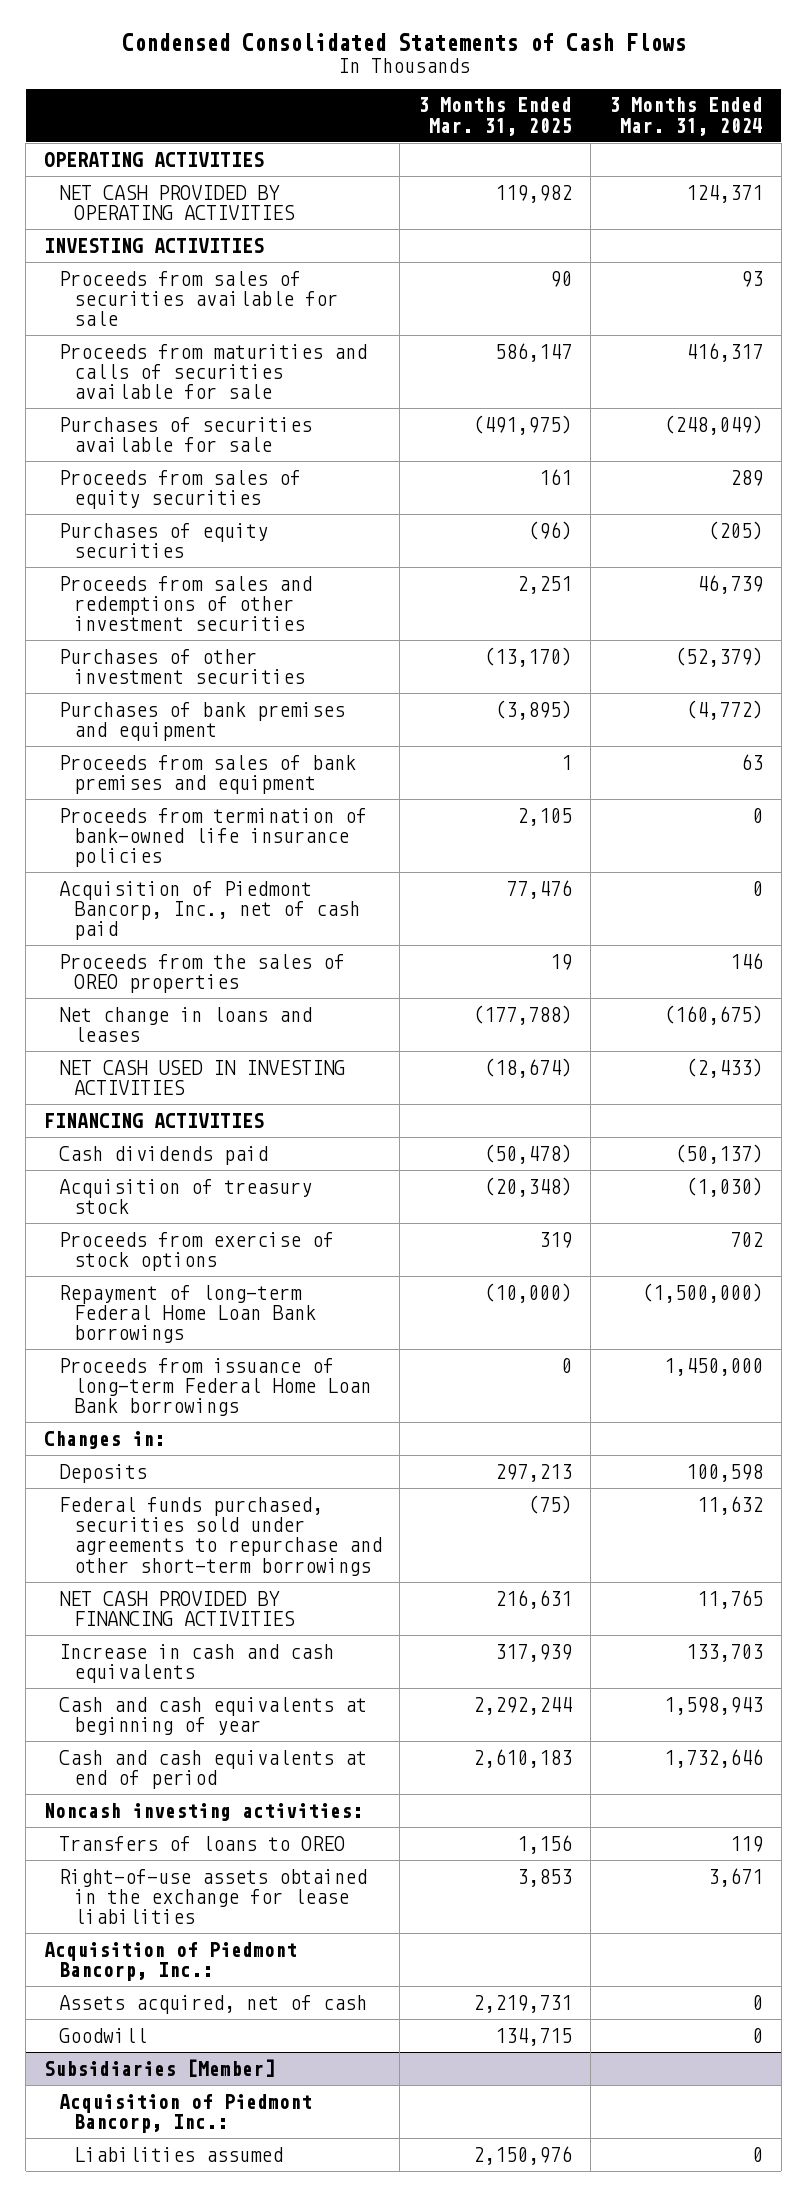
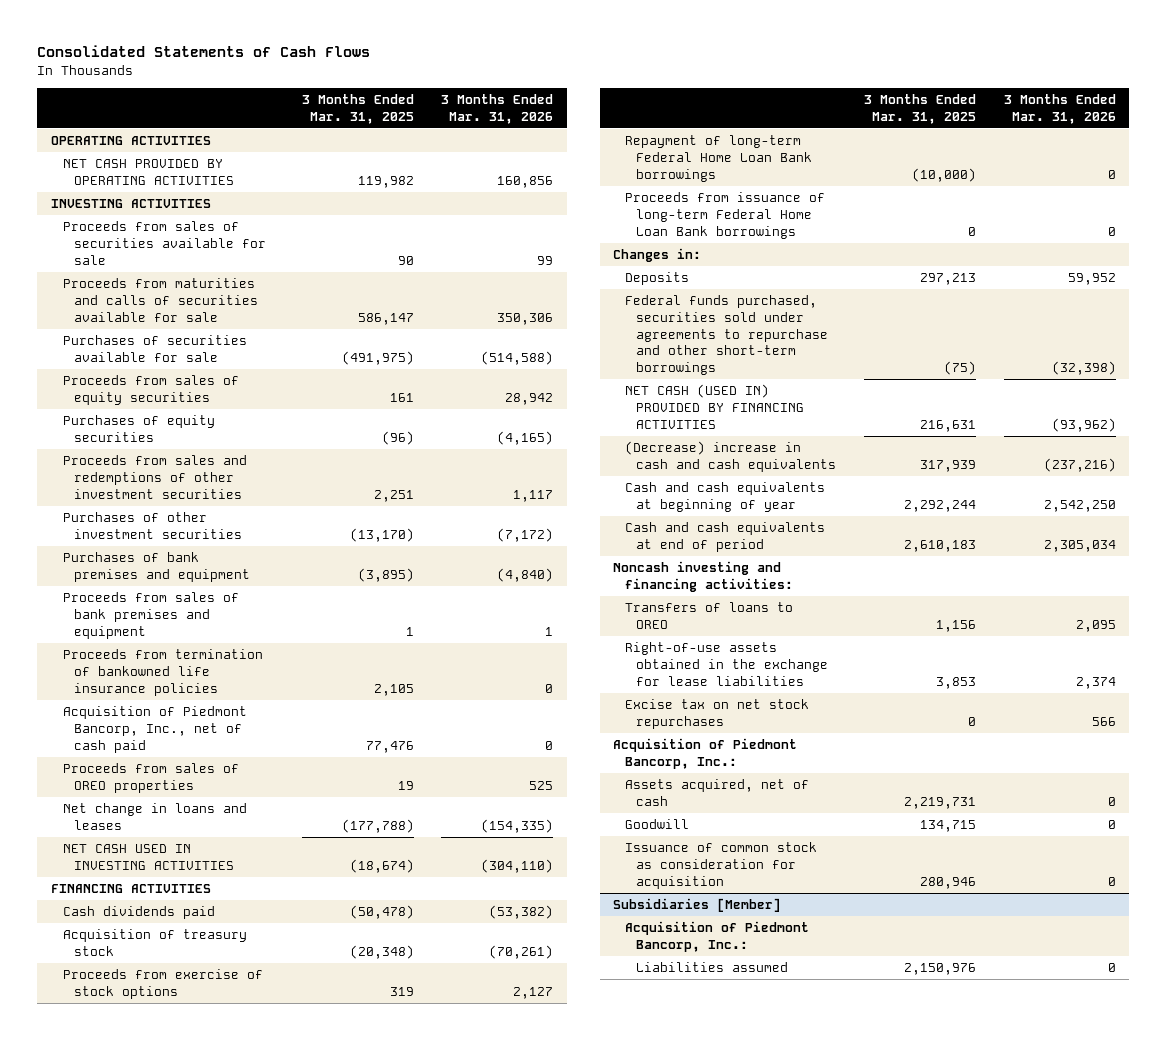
- Condensed Consolidated Statements of Cash Flows
+ Consolidated Statements of Cash Flows
- | 3 Months Ended Mar. 31, 2025 | 3 Months Ended Mar. 31, 2024
+ | 3 Months Ended Mar. 31, 2025 | 3 Months Ended Mar. 31, 2026
- Proceeds from termination of bank-owned life insurance policies | 2,105 | 0
+ Proceeds from termination of bankowned life insurance policies | 2,105 | 0
- Proceeds from the sales of OREO properties | 19 | 146
+ Proceeds from sales of OREO properties | 19 | 525
- NET CASH PROVIDED BY FINANCING ACTIVITIES | 216,631 | 11,765
- Increase in cash and cash equivalents | 317,939 | 133,703
+ NET CASH (USED IN) PROVIDED BY FINANCING ACTIVITIES | 216,631 | (93,962)
+ (Decrease) increase in cash and cash equivalents | 317,939 | (237,216)
- Noncash investing activities:
+ Noncash investing and financing activities:
+ Excise tax on net stock repurchases | 0 | 566
+ Issuance of common stock as consideration for acquisition | 280,946 | 0

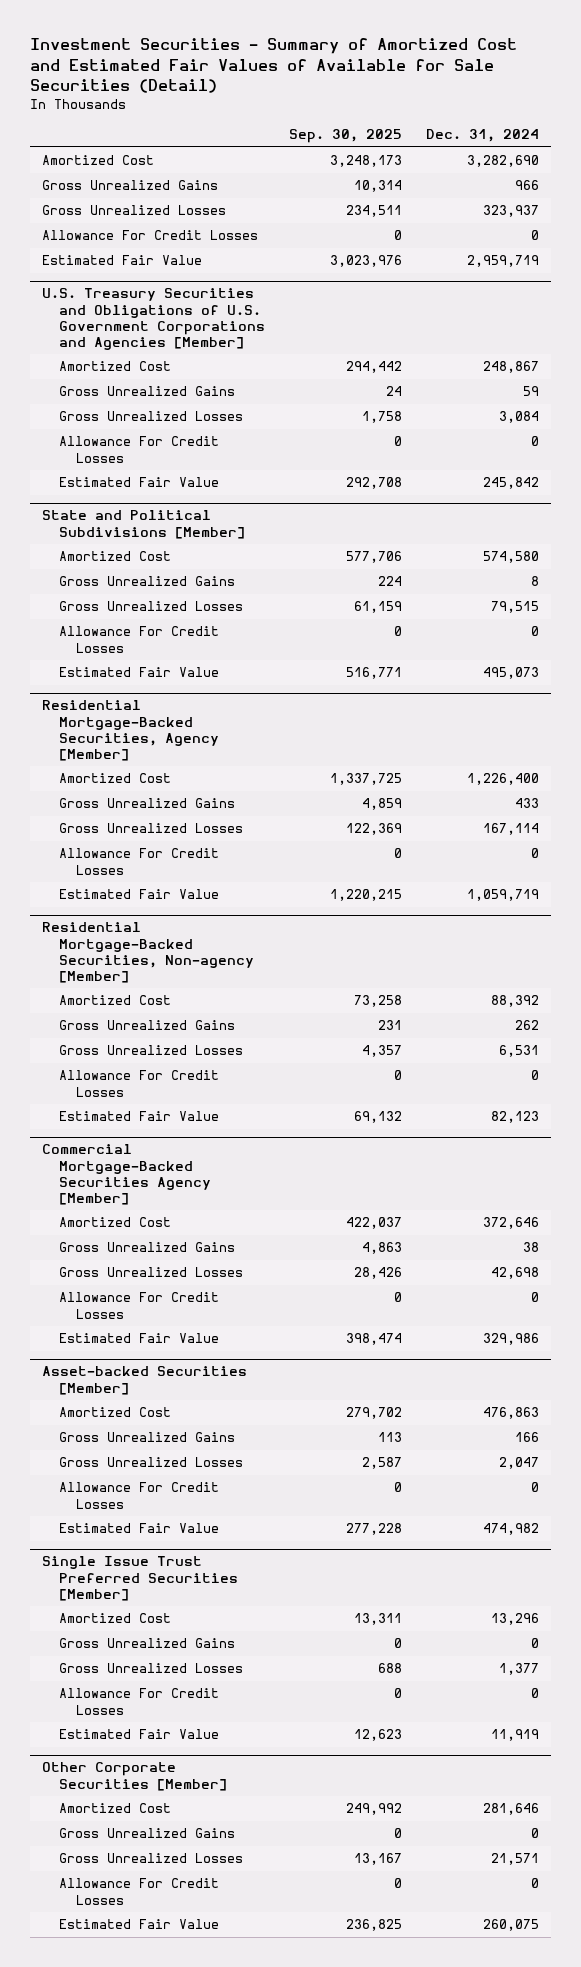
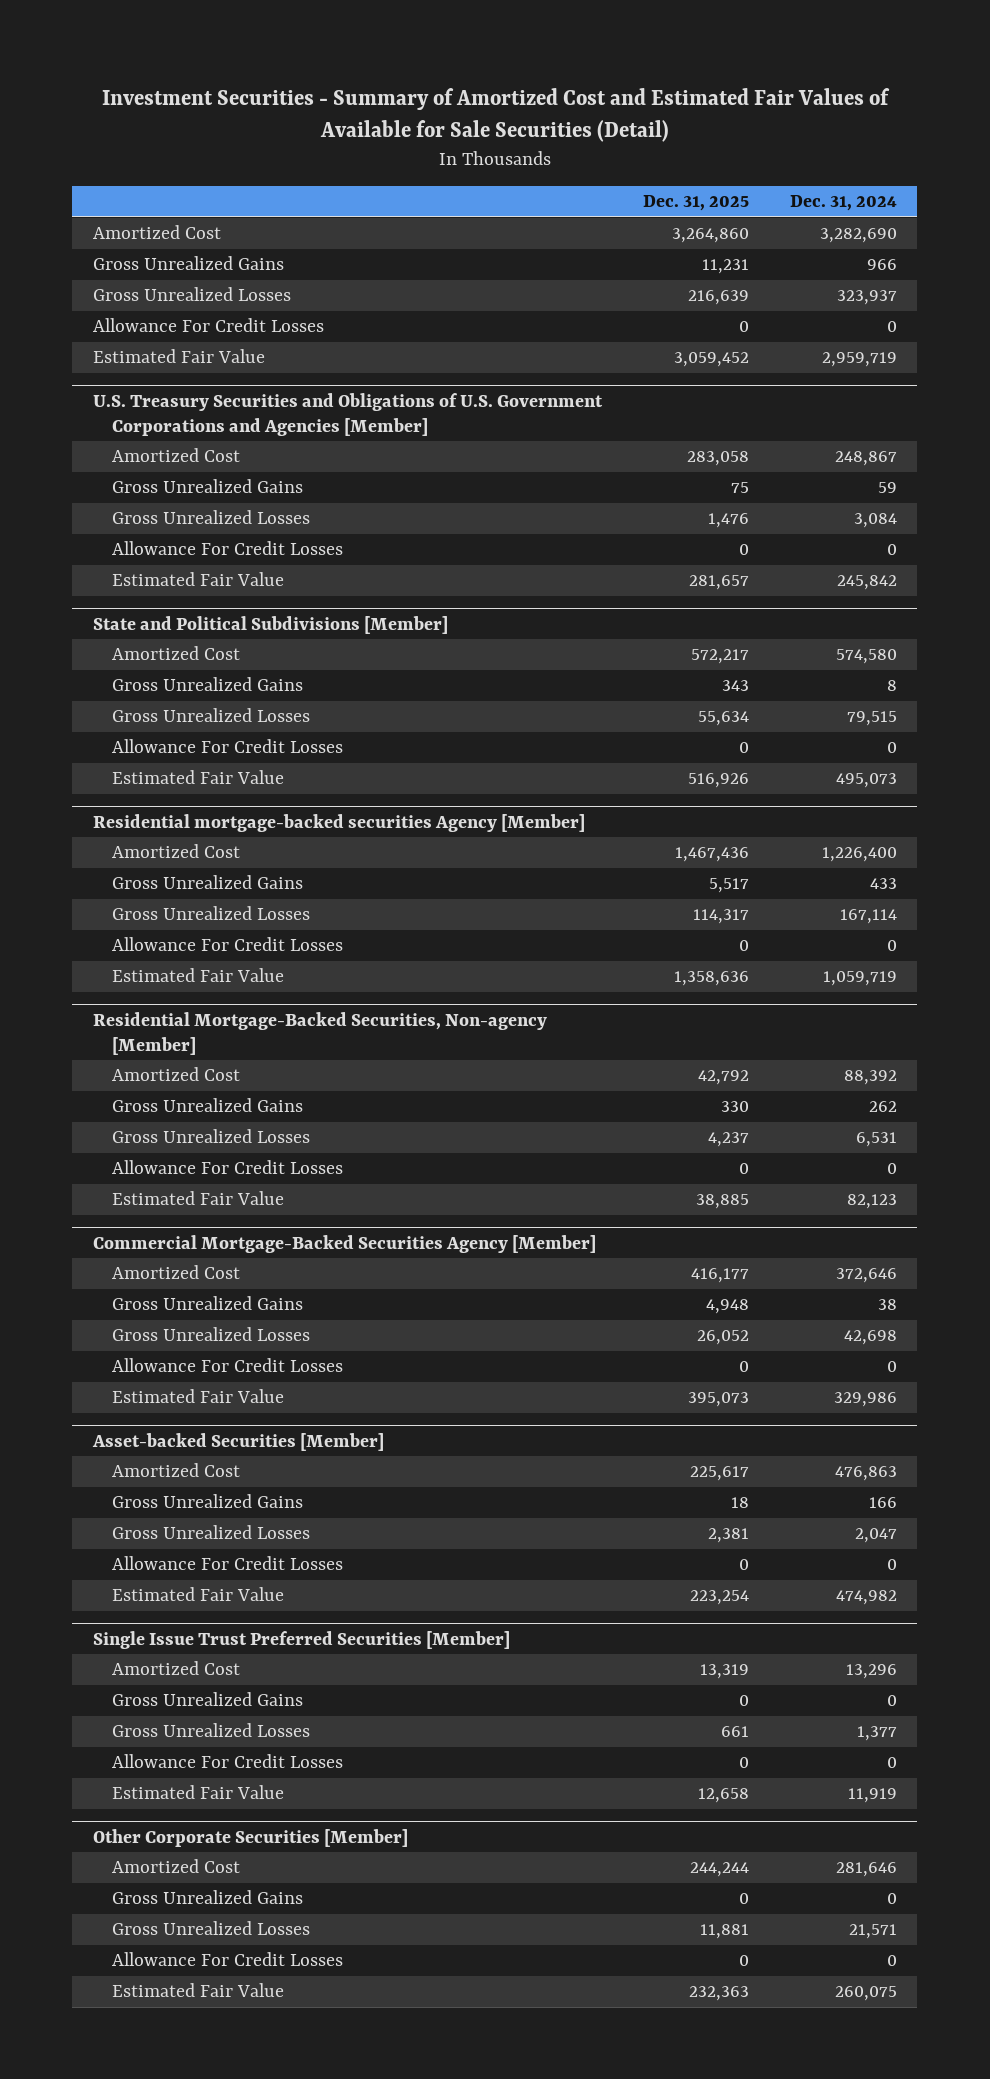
- | Sep. 30, 2025 | Dec. 31, 2024
+ | Dec. 31, 2025 | Dec. 31, 2024
- Residential Mortgage-Backed Securities, Agency [Member]
+ Residential mortgage-backed securities Agency [Member]

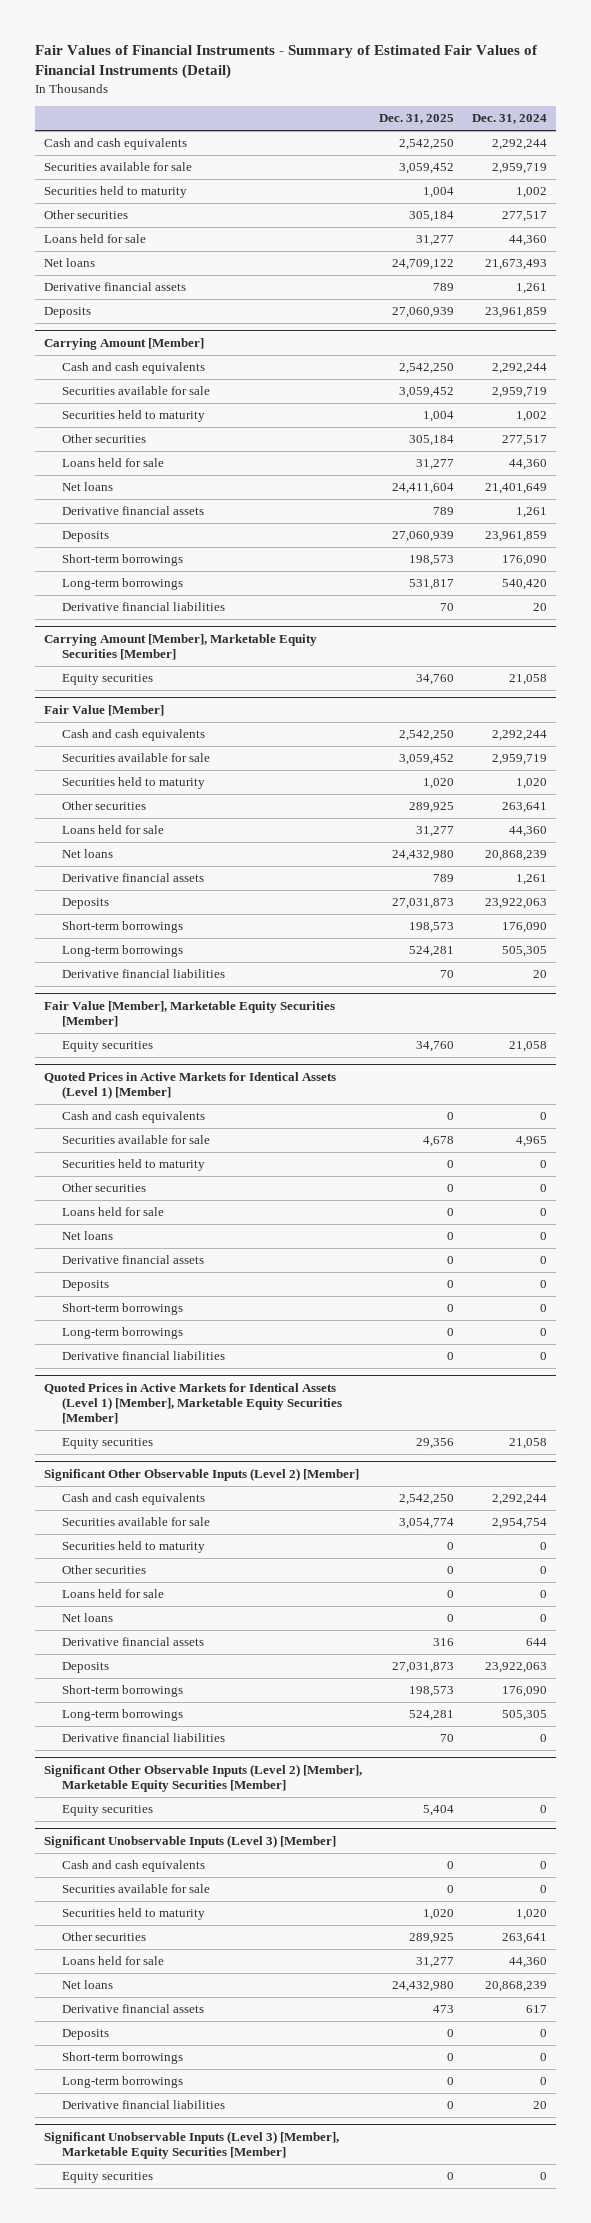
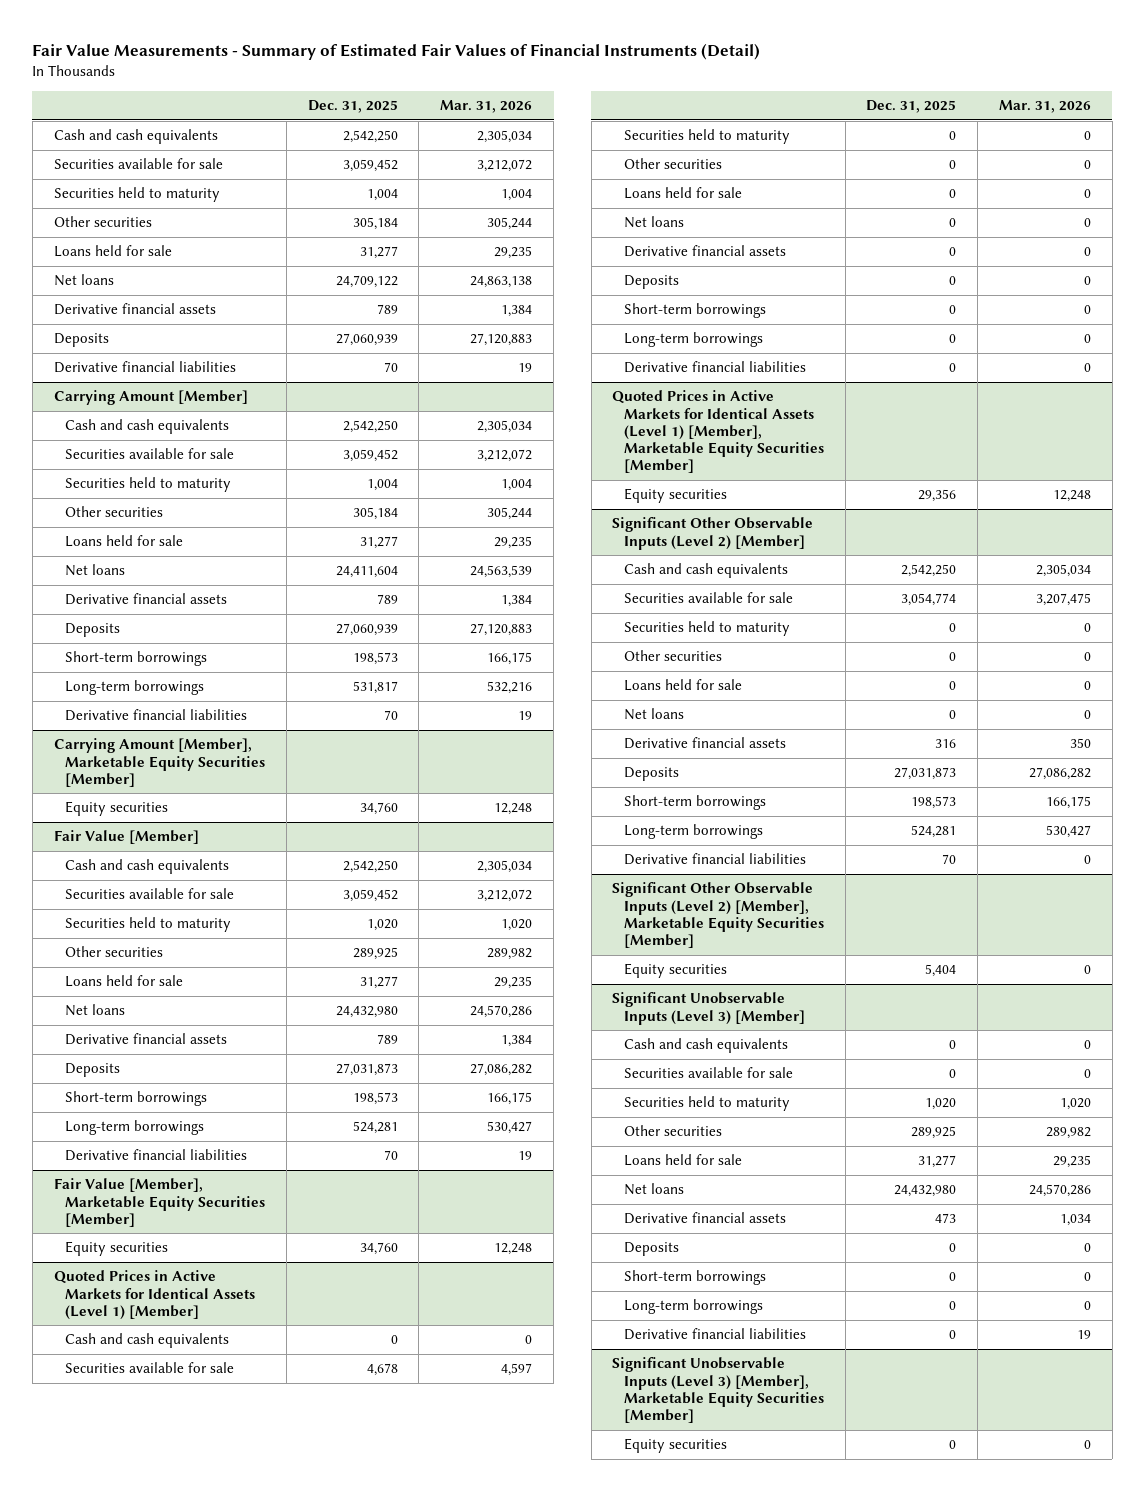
- Fair Values of Financial Instruments - Summary of Estimated Fair Values of Financial Instruments (Detail)
+ Fair Value Measurements - Summary of Estimated Fair Values of Financial Instruments (Detail)
- | Dec. 31, 2025 | Dec. 31, 2024
+ | Dec. 31, 2025 | Mar. 31, 2026
+ Derivative financial liabilities | 70 | 19

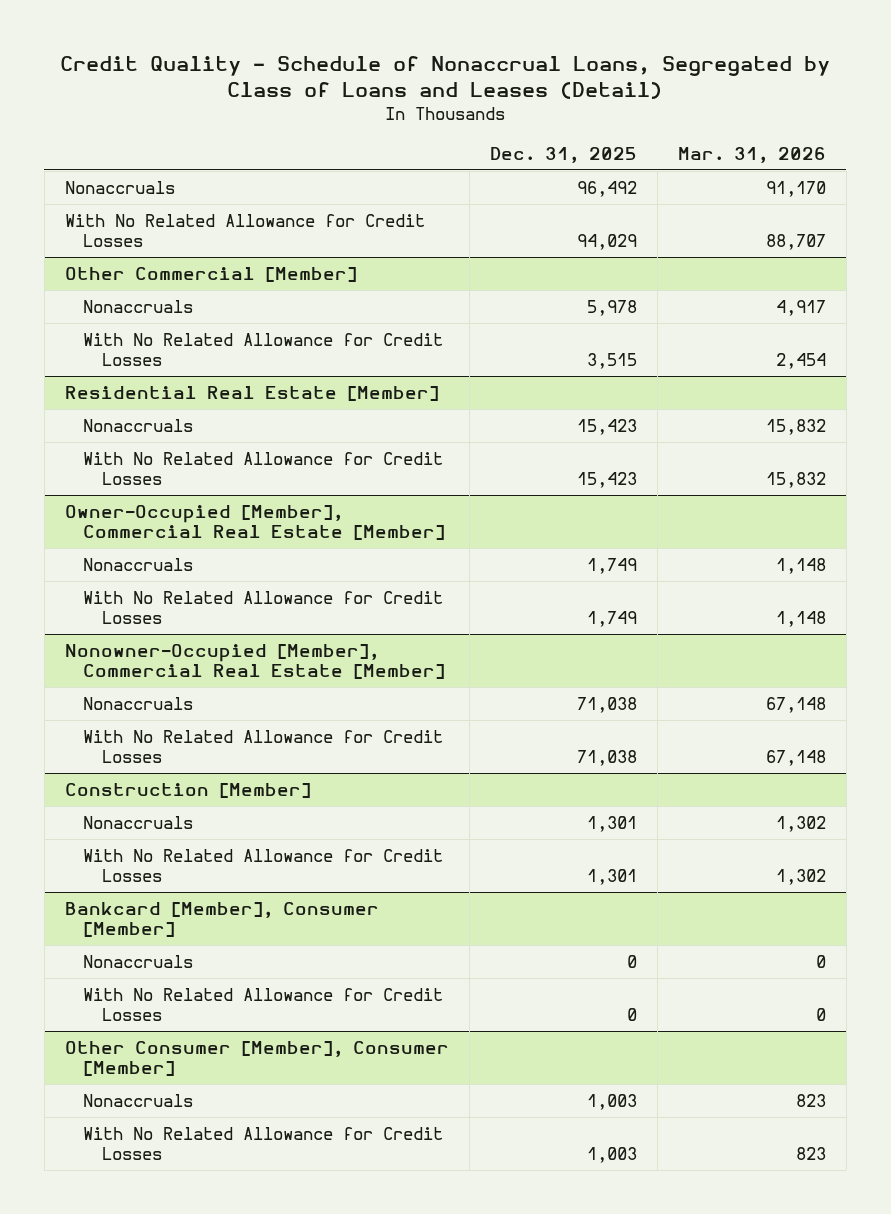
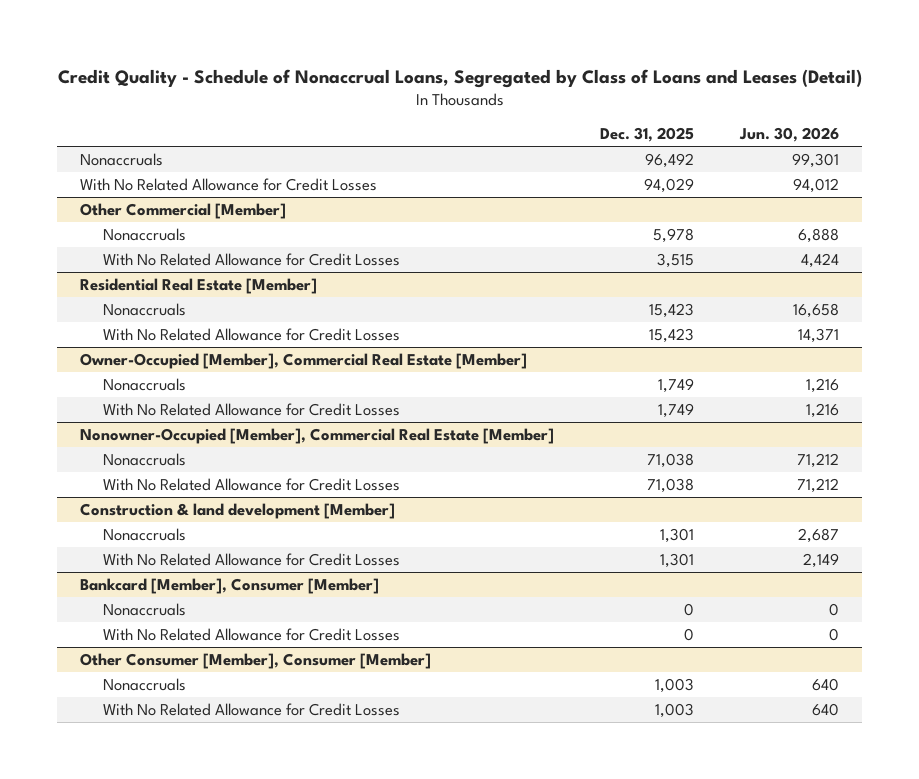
- | Dec. 31, 2025 | Mar. 31, 2026
+ | Dec. 31, 2025 | Jun. 30, 2026
- Construction [Member]
+ Construction & land development [Member]

